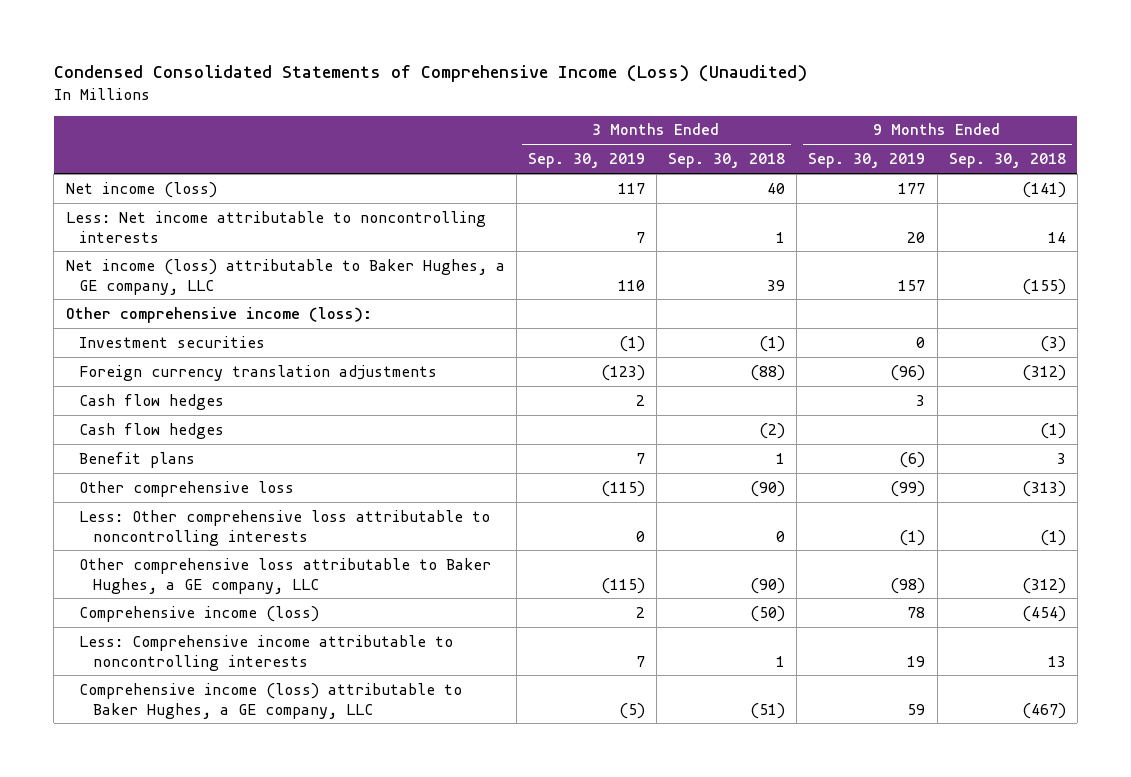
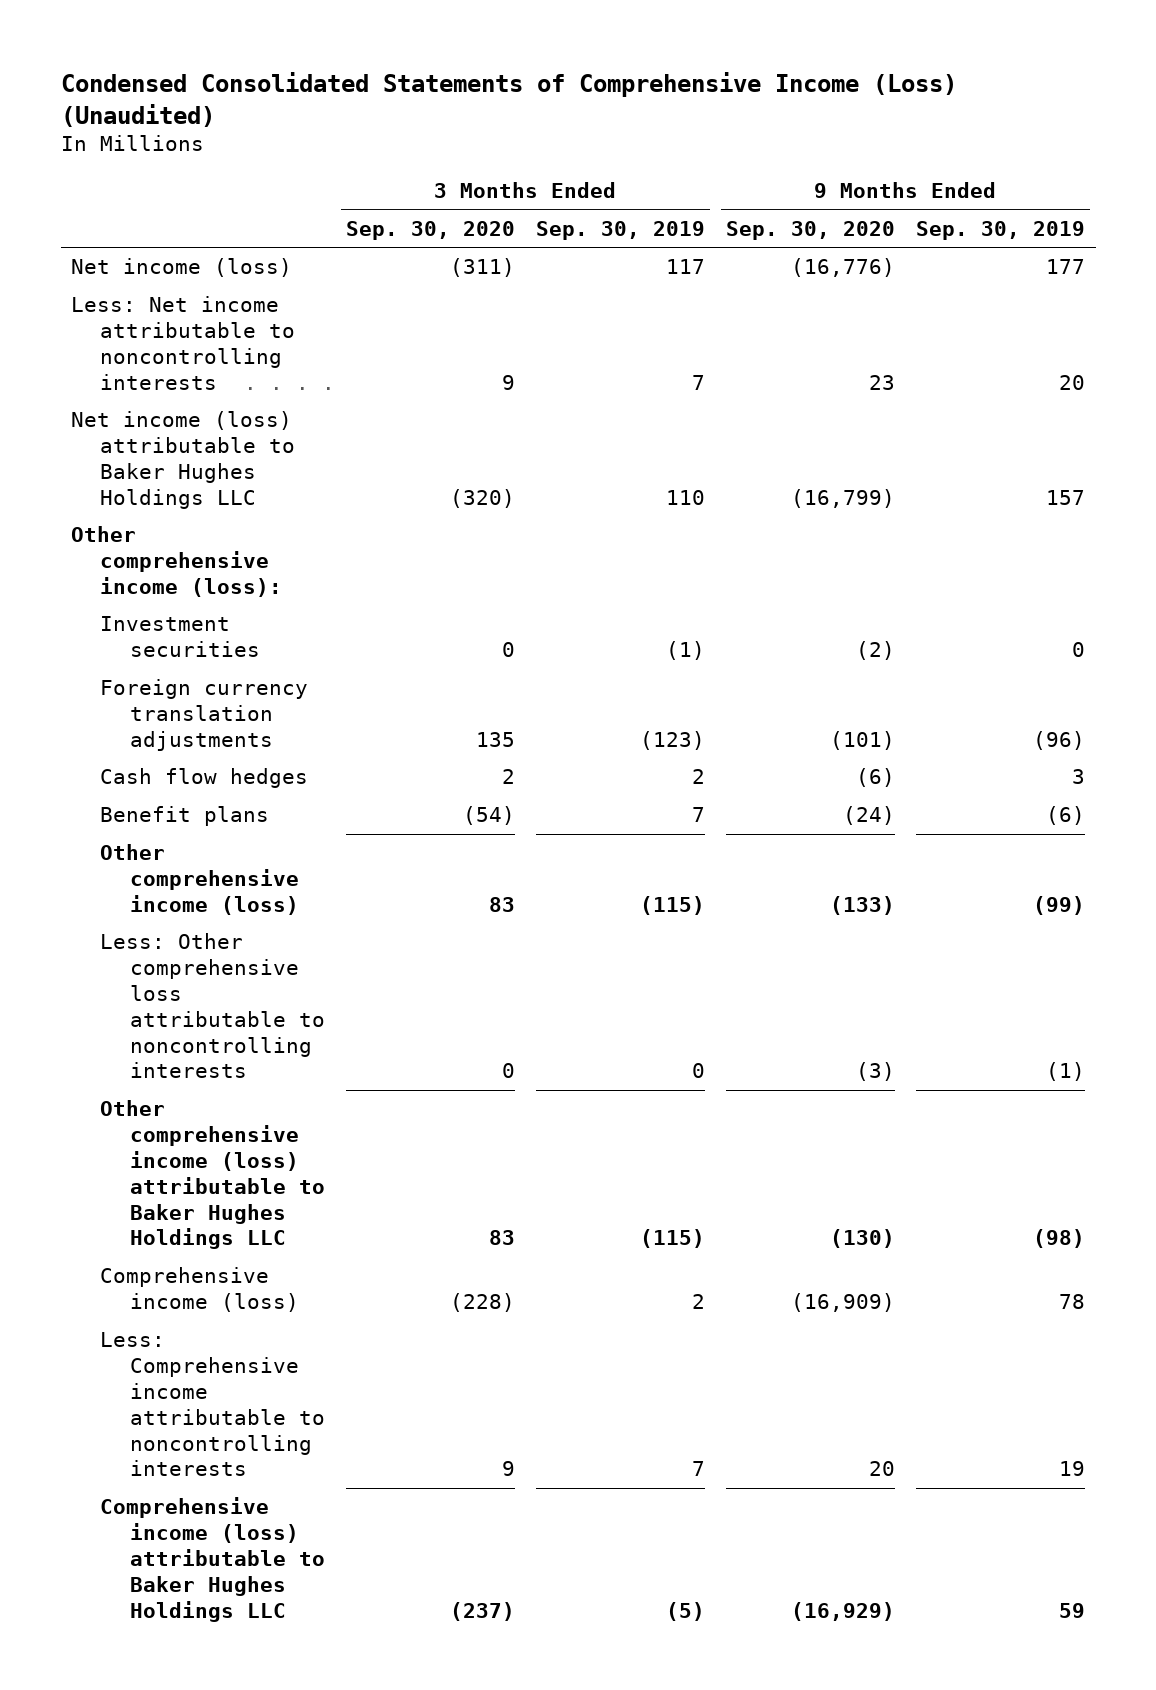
- | 3 Months Ended Sep. 30, 2019 | 3 Months Ended Sep. 30, 2018 | 9 Months Ended Sep. 30, 2019 | 9 Months Ended Sep. 30, 2018
+ | 3 Months Ended Sep. 30, 2020 | 3 Months Ended Sep. 30, 2019 | 9 Months Ended Sep. 30, 2020 | 9 Months Ended Sep. 30, 2019
- Net income (loss) attributable to Baker Hughes, a GE company, LLC | 110 | 39 | 157 | (155)
+ Net income (loss) attributable to Baker Hughes Holdings LLC | (320) | 110 | (16,799) | 157
- Cash flow hedges | | (2) | | (1)
- Other comprehensive loss | (115) | (90) | (99) | (313)
+ Other comprehensive income (loss) | 83 | (115) | (133) | (99)
- Other comprehensive loss attributable to Baker Hughes, a GE company, LLC | (115) | (90) | (98) | (312)
+ Other comprehensive income (loss) attributable to Baker Hughes Holdings LLC | 83 | (115) | (130) | (98)
- Comprehensive income (loss) attributable to Baker Hughes, a GE company, LLC | (5) | (51) | 59 | (467)
+ Comprehensive income (loss) attributable to Baker Hughes Holdings LLC | (237) | (5) | (16,929) | 59

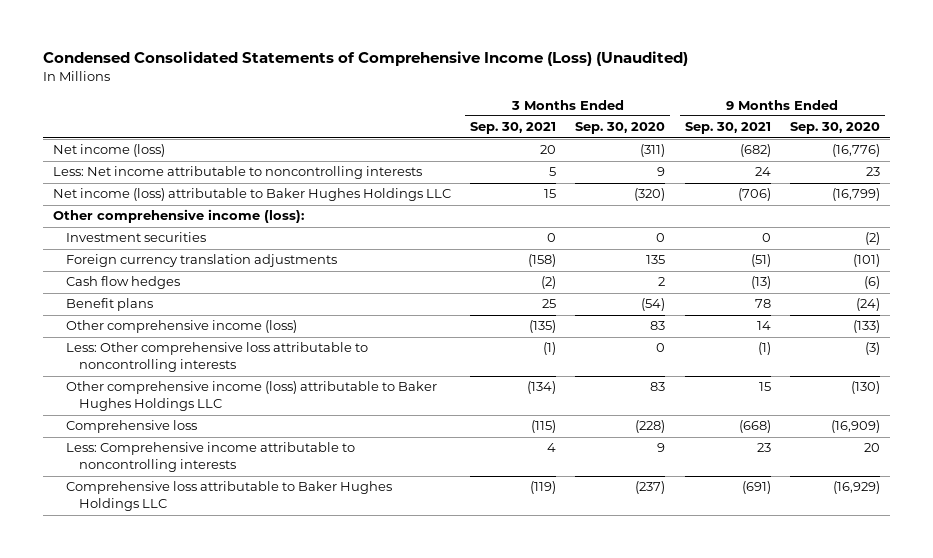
- | 3 Months Ended Sep. 30, 2020 | 3 Months Ended Sep. 30, 2019 | 9 Months Ended Sep. 30, 2020 | 9 Months Ended Sep. 30, 2019
+ | 3 Months Ended Sep. 30, 2021 | 3 Months Ended Sep. 30, 2020 | 9 Months Ended Sep. 30, 2021 | 9 Months Ended Sep. 30, 2020
- Comprehensive income (loss) | (228) | 2 | (16,909) | 78
+ Comprehensive loss | (115) | (228) | (668) | (16,909)
- Comprehensive income (loss) attributable to Baker Hughes Holdings LLC | (237) | (5) | (16,929) | 59
+ Comprehensive loss attributable to Baker Hughes Holdings LLC | (119) | (237) | (691) | (16,929)

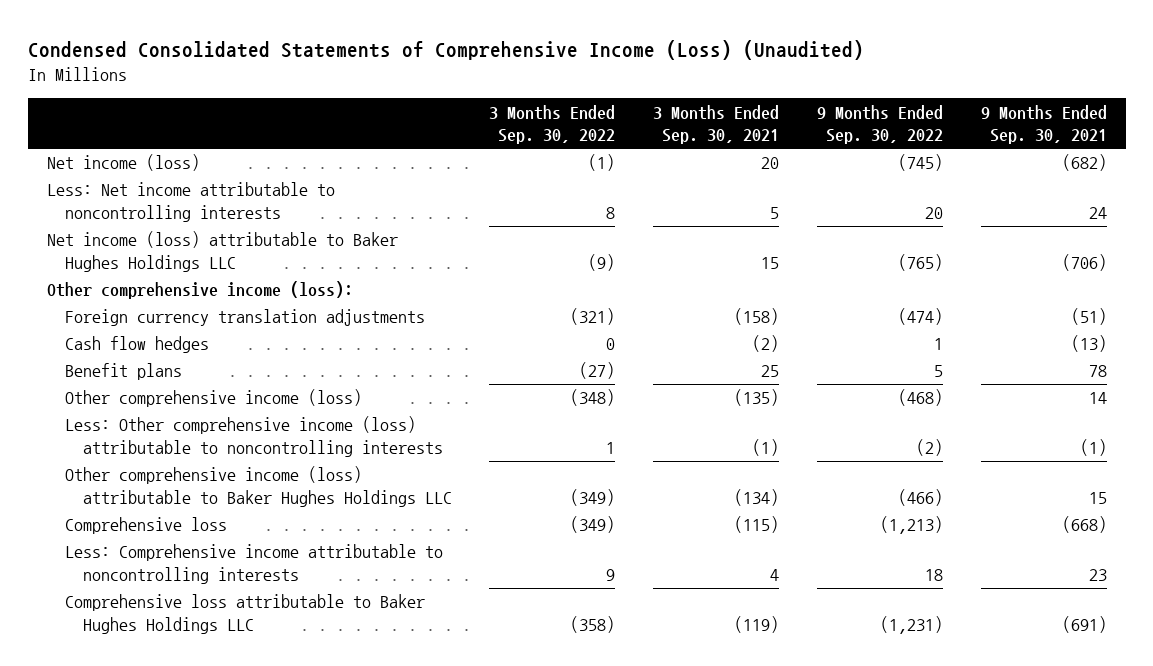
- | 3 Months Ended Sep. 30, 2021 | 3 Months Ended Sep. 30, 2020 | 9 Months Ended Sep. 30, 2021 | 9 Months Ended Sep. 30, 2020
+ | 3 Months Ended Sep. 30, 2022 | 3 Months Ended Sep. 30, 2021 | 9 Months Ended Sep. 30, 2022 | 9 Months Ended Sep. 30, 2021
- Investment securities | 0 | 0 | 0 | (2)
- Less: Other comprehensive loss attributable to noncontrolling interests | (1) | 0 | (1) | (3)
+ Less: Other comprehensive income (loss) attributable to noncontrolling interests | 1 | (1) | (2) | (1)

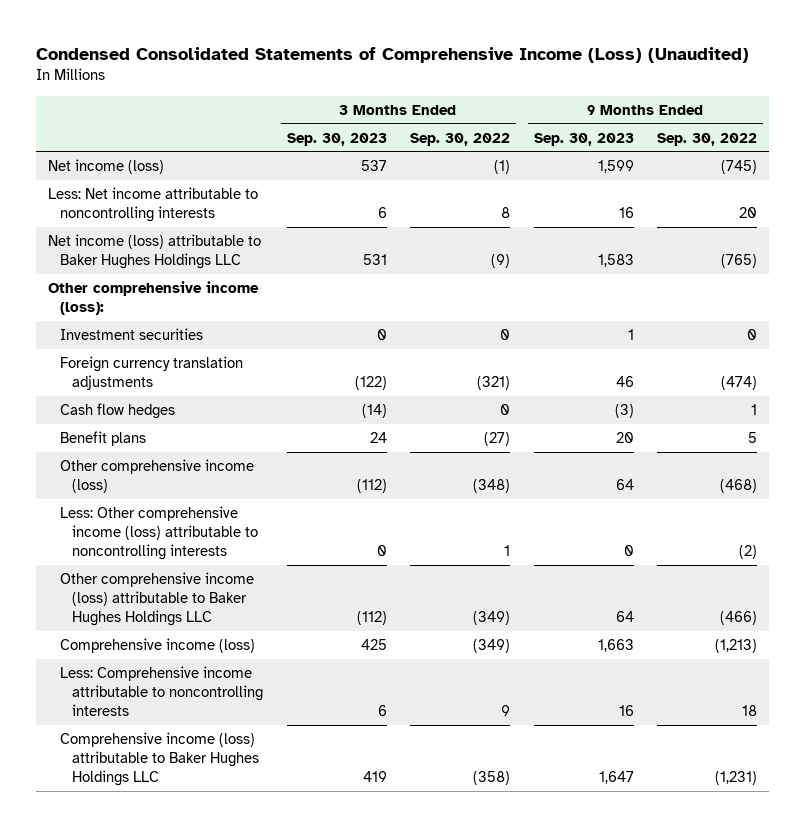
- | 3 Months Ended Sep. 30, 2022 | 3 Months Ended Sep. 30, 2021 | 9 Months Ended Sep. 30, 2022 | 9 Months Ended Sep. 30, 2021
+ | 3 Months Ended Sep. 30, 2023 | 3 Months Ended Sep. 30, 2022 | 9 Months Ended Sep. 30, 2023 | 9 Months Ended Sep. 30, 2022
+ Investment securities | 0 | 0 | 1 | 0
- Comprehensive loss | (349) | (115) | (1,213) | (668)
+ Comprehensive income (loss) | 425 | (349) | 1,663 | (1,213)
- Comprehensive loss attributable to Baker Hughes Holdings LLC | (358) | (119) | (1,231) | (691)
+ Comprehensive income (loss) attributable to Baker Hughes Holdings LLC | 419 | (358) | 1,647 | (1,231)

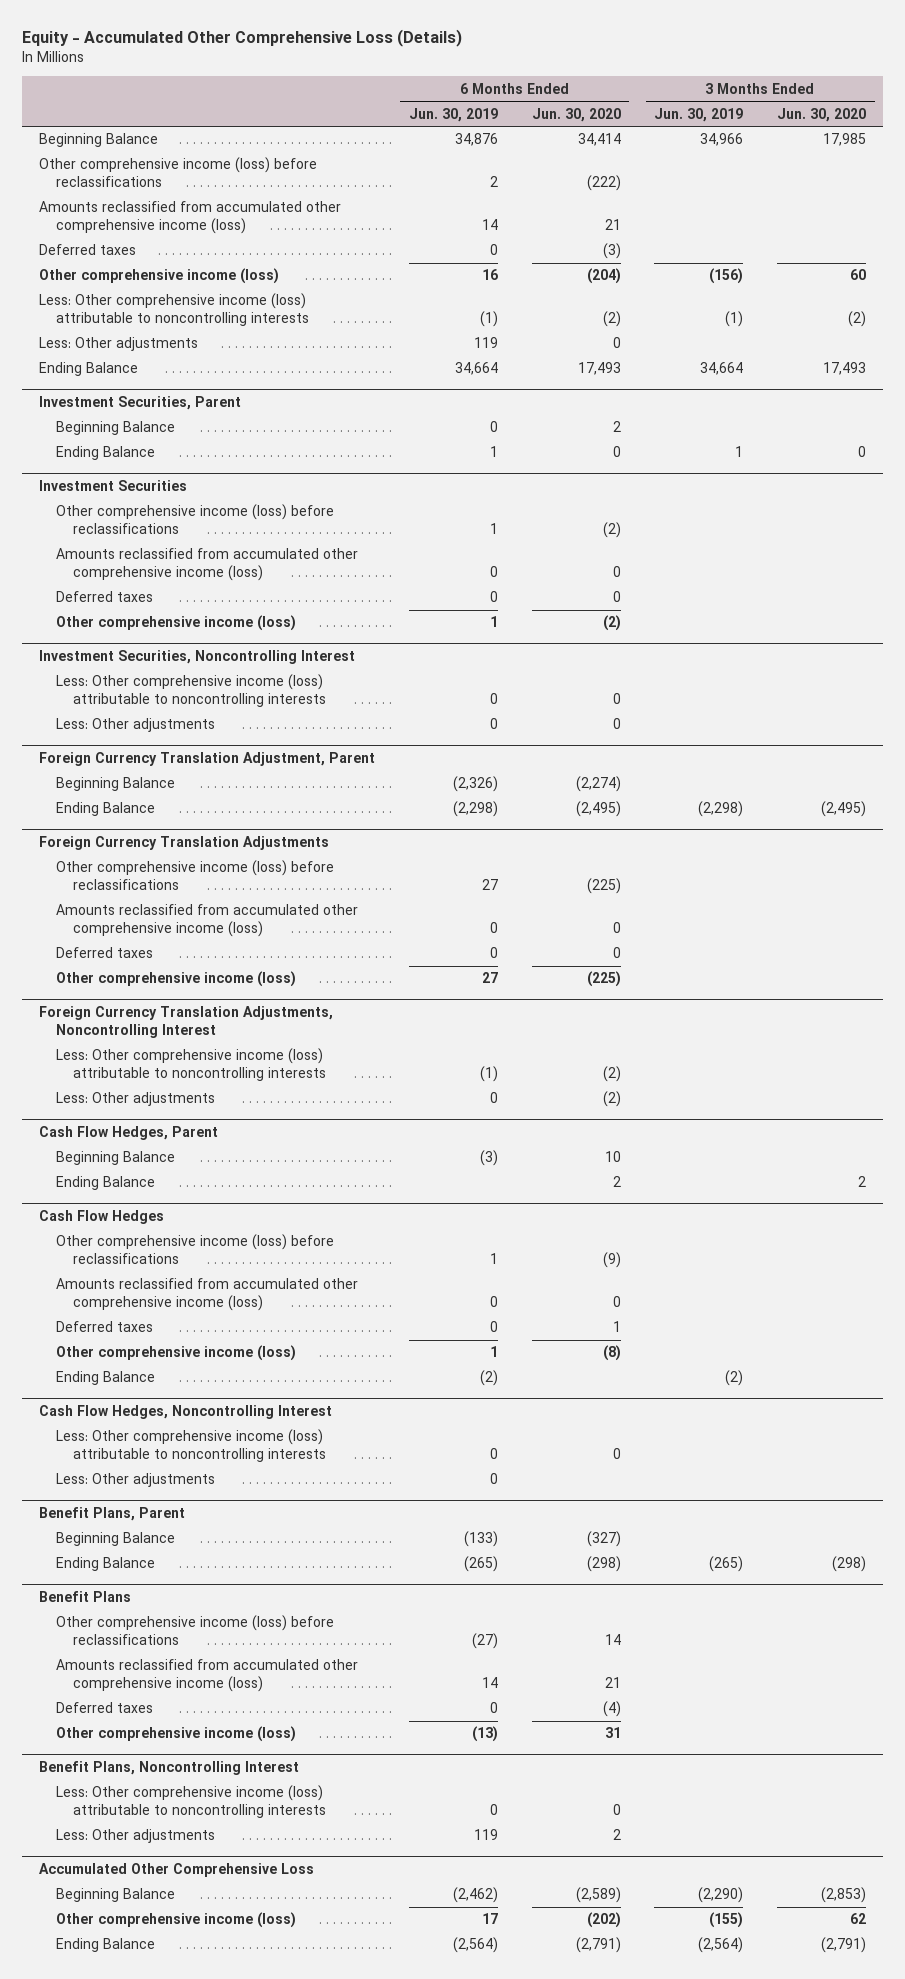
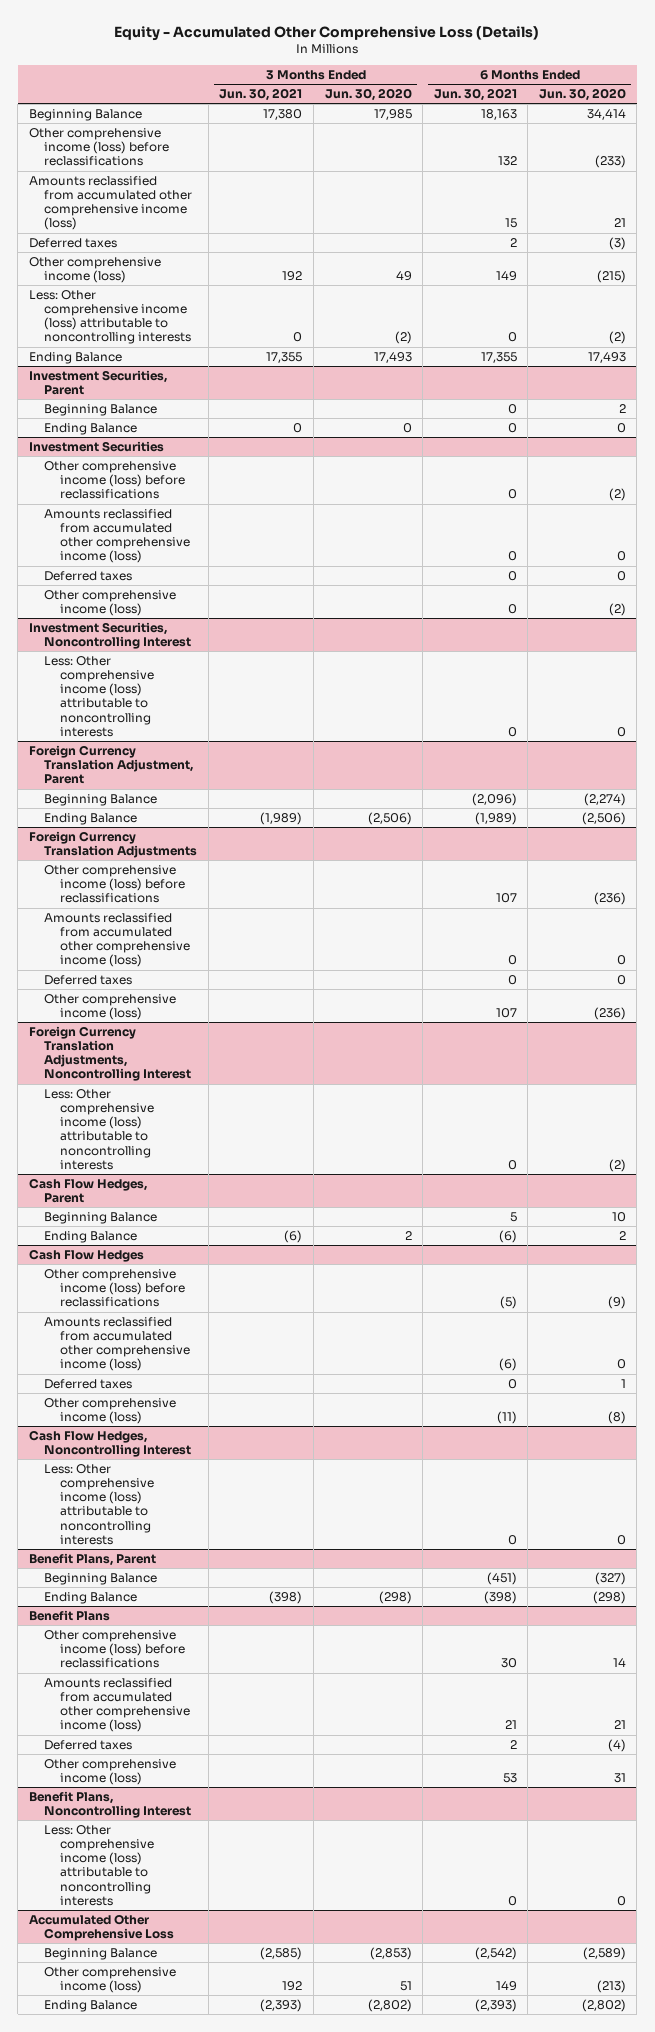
- | 6 Months Ended Jun. 30, 2019 | 6 Months Ended Jun. 30, 2020 | 3 Months Ended Jun. 30, 2019 | 3 Months Ended Jun. 30, 2020
+ | 3 Months Ended Jun. 30, 2021 | 3 Months Ended Jun. 30, 2020 | 6 Months Ended Jun. 30, 2021 | 6 Months Ended Jun. 30, 2020
- Other comprehensive income (loss) before reclassifications | 2 | (222) | |
+ Other comprehensive income (loss) before reclassifications | | | 132 | (233)
- Other comprehensive income (loss) | 16 | (204) | (156) | 60
+ Other comprehensive income (loss) | 192 | 49 | 149 | (215)
- Less: Other adjustments | 119 | 0 | |
@ Investment Securities, Noncontrolling Interest
- Less: Other adjustments | 0 | 0 | |
@ Foreign Currency Translation Adjustment, Parent
- Ending Balance | (2,298) | (2,495) | (2,298) | (2,495)
+ Ending Balance | (1,989) | (2,506) | (1,989) | (2,506)
@ Foreign Currency Translation Adjustments
- Other comprehensive income (loss) before reclassifications | 27 | (225) | |
+ Other comprehensive income (loss) before reclassifications | | | 107 | (236)
- Other comprehensive income (loss) | 27 | (225) | |
+ Other comprehensive income (loss) | | | 107 | (236)
@ Foreign Currency Translation Adjustments, Noncontrolling Interest
- Less: Other adjustments | 0 | (2) | |
@ Cash Flow Hedges
- Ending Balance | (2) | | (2) |
@ Cash Flow Hedges, Noncontrolling Interest
- Less: Other adjustments | 0 | | |
@ Benefit Plans, Noncontrolling Interest
- Less: Other adjustments | 119 | 2 | |
@ Accumulated Other Comprehensive Loss
- Other comprehensive income (loss) | 17 | (202) | (155) | 62
- Ending Balance | (2,564) | (2,791) | (2,564) | (2,791)
+ Other comprehensive income (loss) | 192 | 51 | 149 | (213)
+ Ending Balance | (2,393) | (2,802) | (2,393) | (2,802)

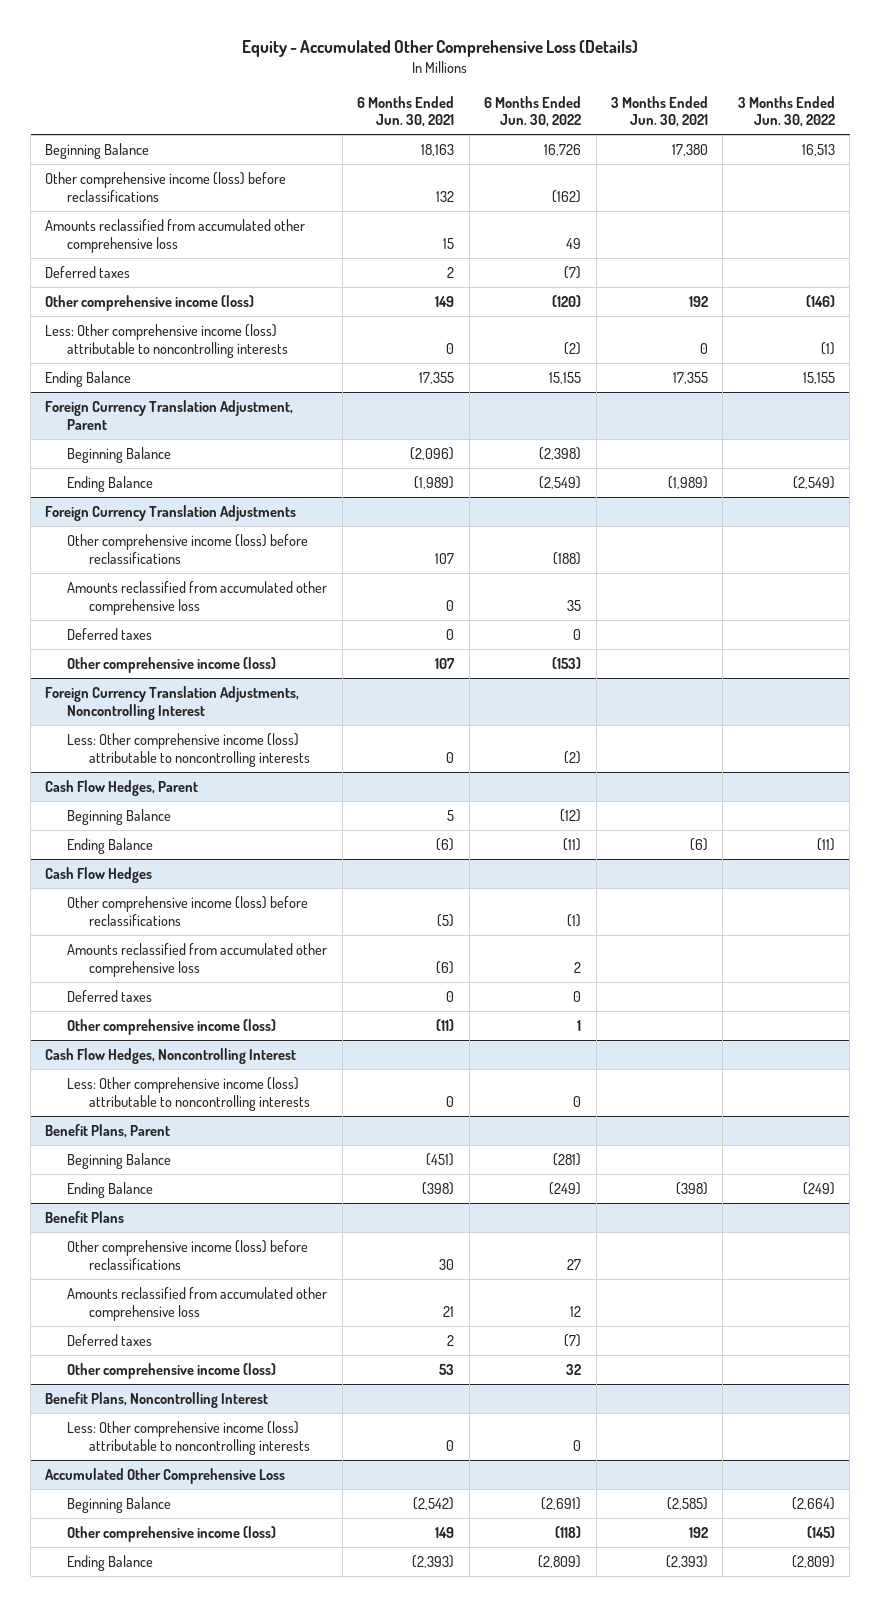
- | 3 Months Ended Jun. 30, 2021 | 3 Months Ended Jun. 30, 2020 | 6 Months Ended Jun. 30, 2021 | 6 Months Ended Jun. 30, 2020
+ | 6 Months Ended Jun. 30, 2021 | 6 Months Ended Jun. 30, 2022 | 3 Months Ended Jun. 30, 2021 | 3 Months Ended Jun. 30, 2022
- Amounts reclassified from accumulated other comprehensive income (loss) | | | 15 | 21
+ Amounts reclassified from accumulated other comprehensive loss | 15 | 49 | |
- Investment Securities, Parent
- Beginning Balance | | | 0 | 2
- Ending Balance | 0 | 0 | 0 | 0
- Investment Securities
- Other comprehensive income (loss) before reclassifications | | | 0 | (2)
- Amounts reclassified from accumulated other comprehensive income (loss) | | | 0 | 0
- Deferred taxes | | | 0 | 0
- Other comprehensive income (loss) | | | 0 | (2)
- Investment Securities, Noncontrolling Interest
- Less: Other comprehensive income (loss) attributable to noncontrolling interests | | | 0 | 0
@ Foreign Currency Translation Adjustments
- Amounts reclassified from accumulated other comprehensive income (loss) | | | 0 | 0
+ Amounts reclassified from accumulated other comprehensive loss | 0 | 35 | |
@ Cash Flow Hedges
- Amounts reclassified from accumulated other comprehensive income (loss) | | | (6) | 0
+ Amounts reclassified from accumulated other comprehensive loss | (6) | 2 | |
@ Benefit Plans
- Amounts reclassified from accumulated other comprehensive income (loss) | | | 21 | 21
+ Amounts reclassified from accumulated other comprehensive loss | 21 | 12 | |

